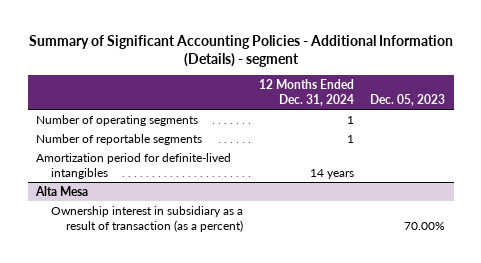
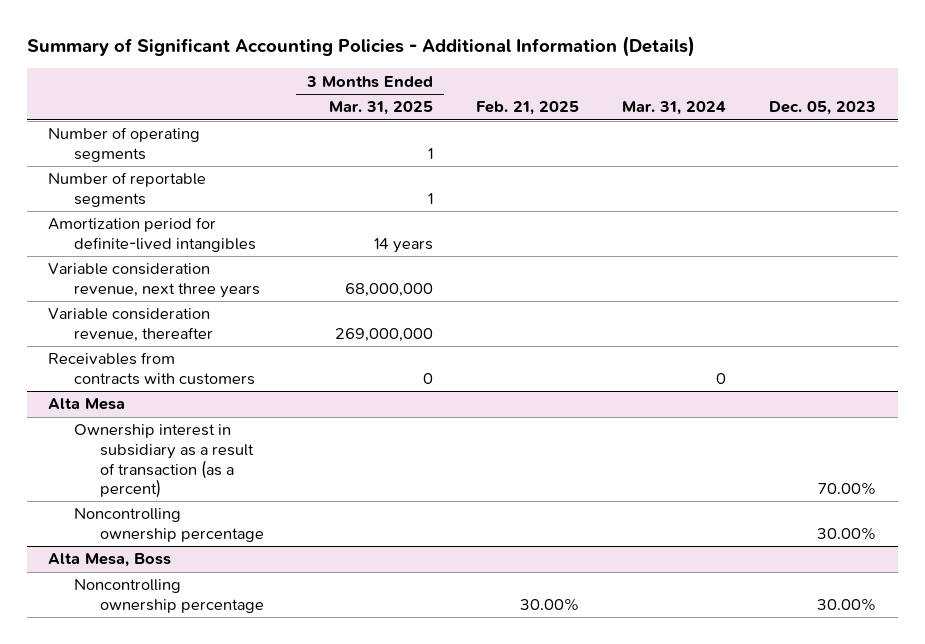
- Summary of Significant Accounting Policies - Additional Information (Details) - segment
+ Summary of Significant Accounting Policies - Additional Information (Details)
- | 12 Months Ended Dec. 31, 2024 | Dec. 05, 2023
+ | 3 Months Ended Mar. 31, 2025 | Feb. 21, 2025 | Mar. 31, 2024 | Dec. 05, 2023
+ Variable consideration revenue, next three years | 68,000,000 | | |
+ Variable consideration revenue, thereafter | 269,000,000 | | |
+ Receivables from contracts with customers | 0 | | 0 |
@ Alta Mesa
+ Noncontrolling ownership percentage | | | | 30.00%
+ Alta Mesa, Boss
+ Noncontrolling ownership percentage | | 30.00% | | 30.00%

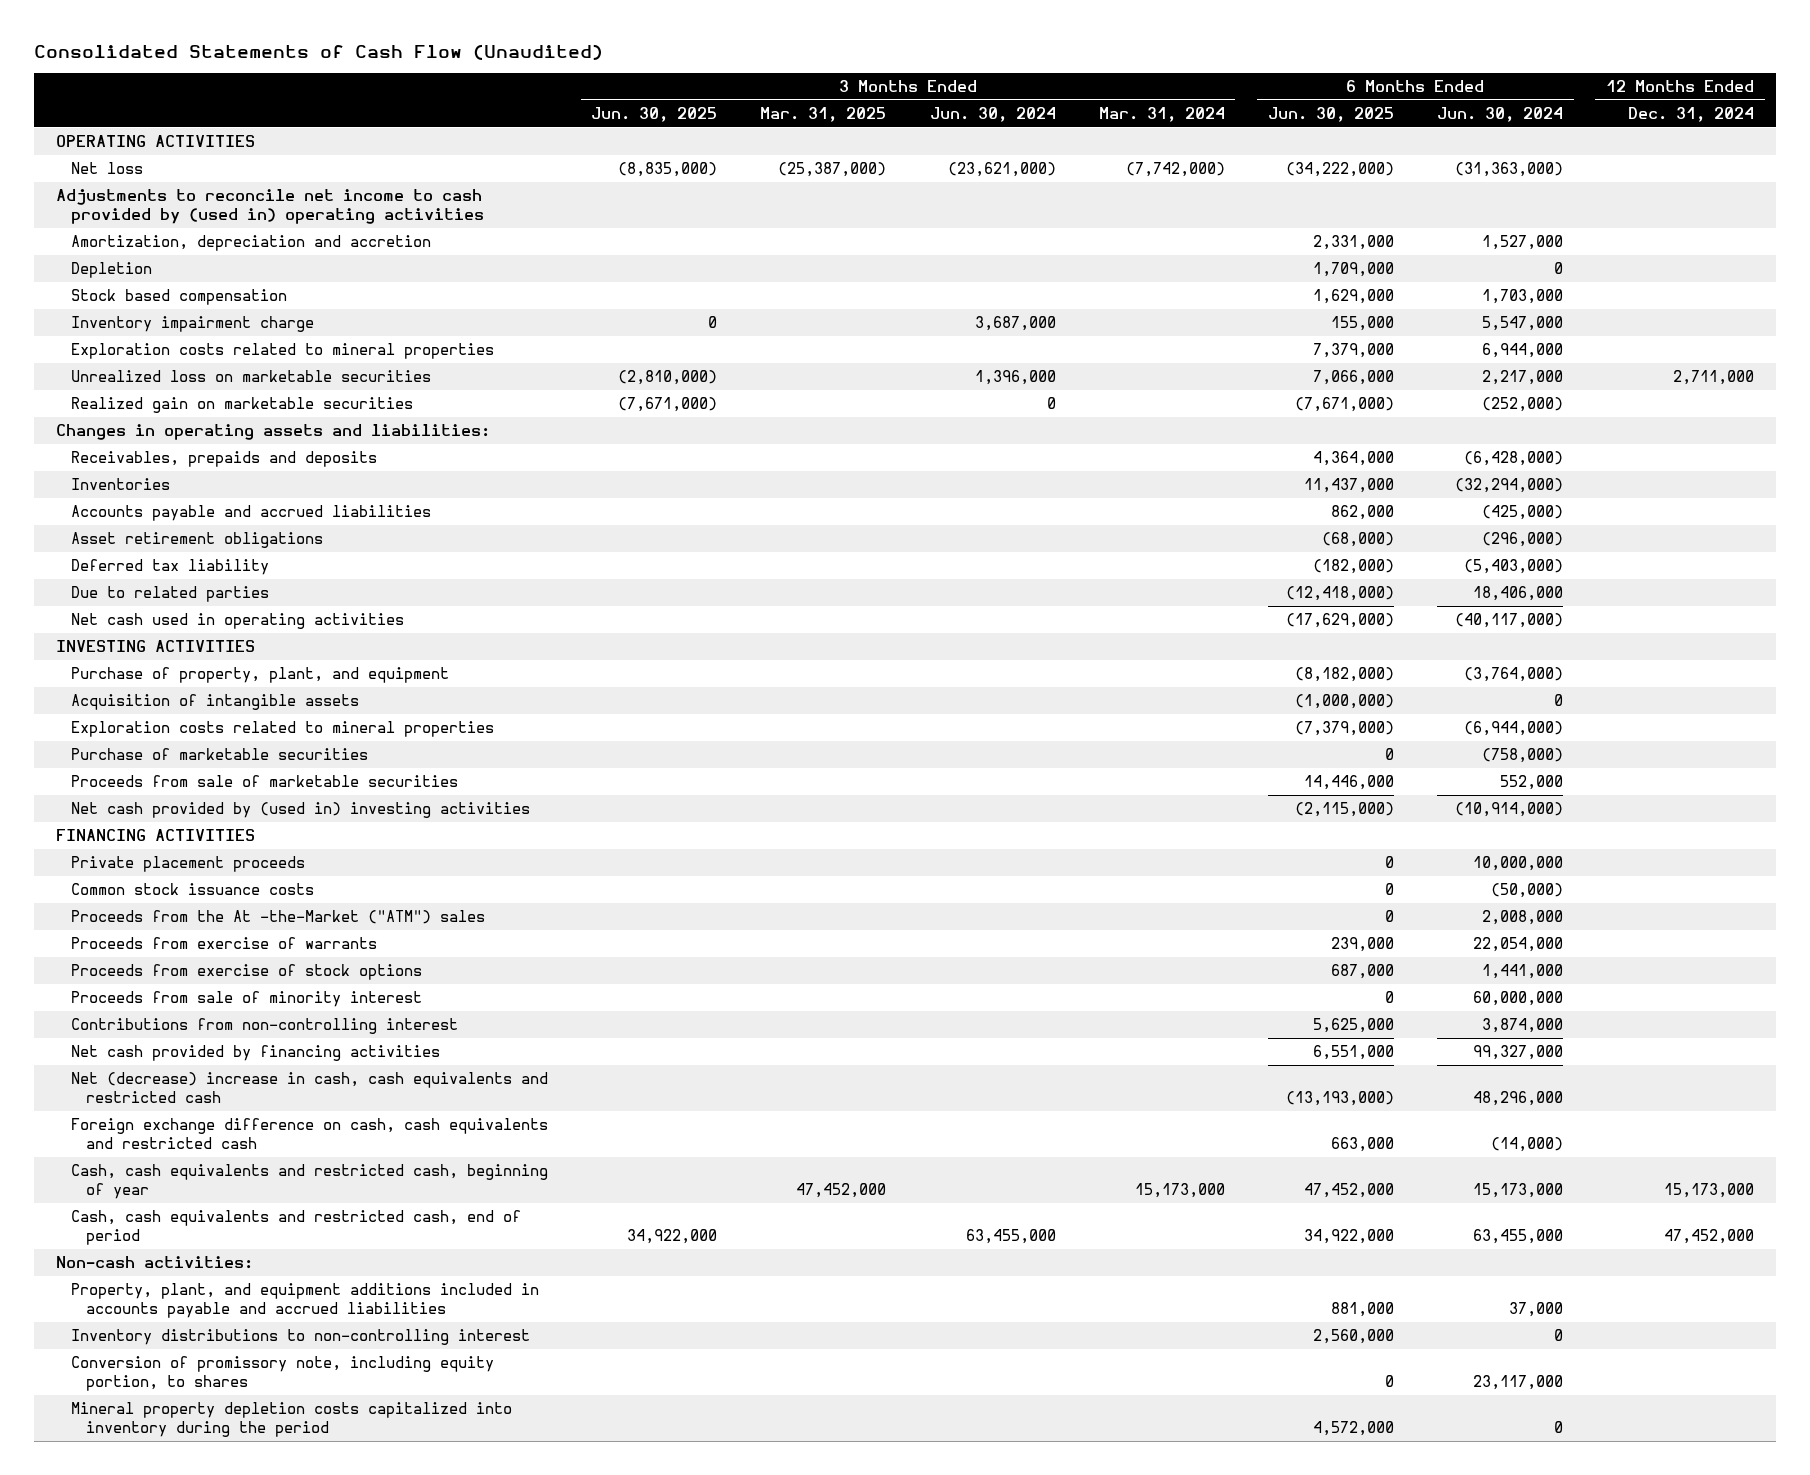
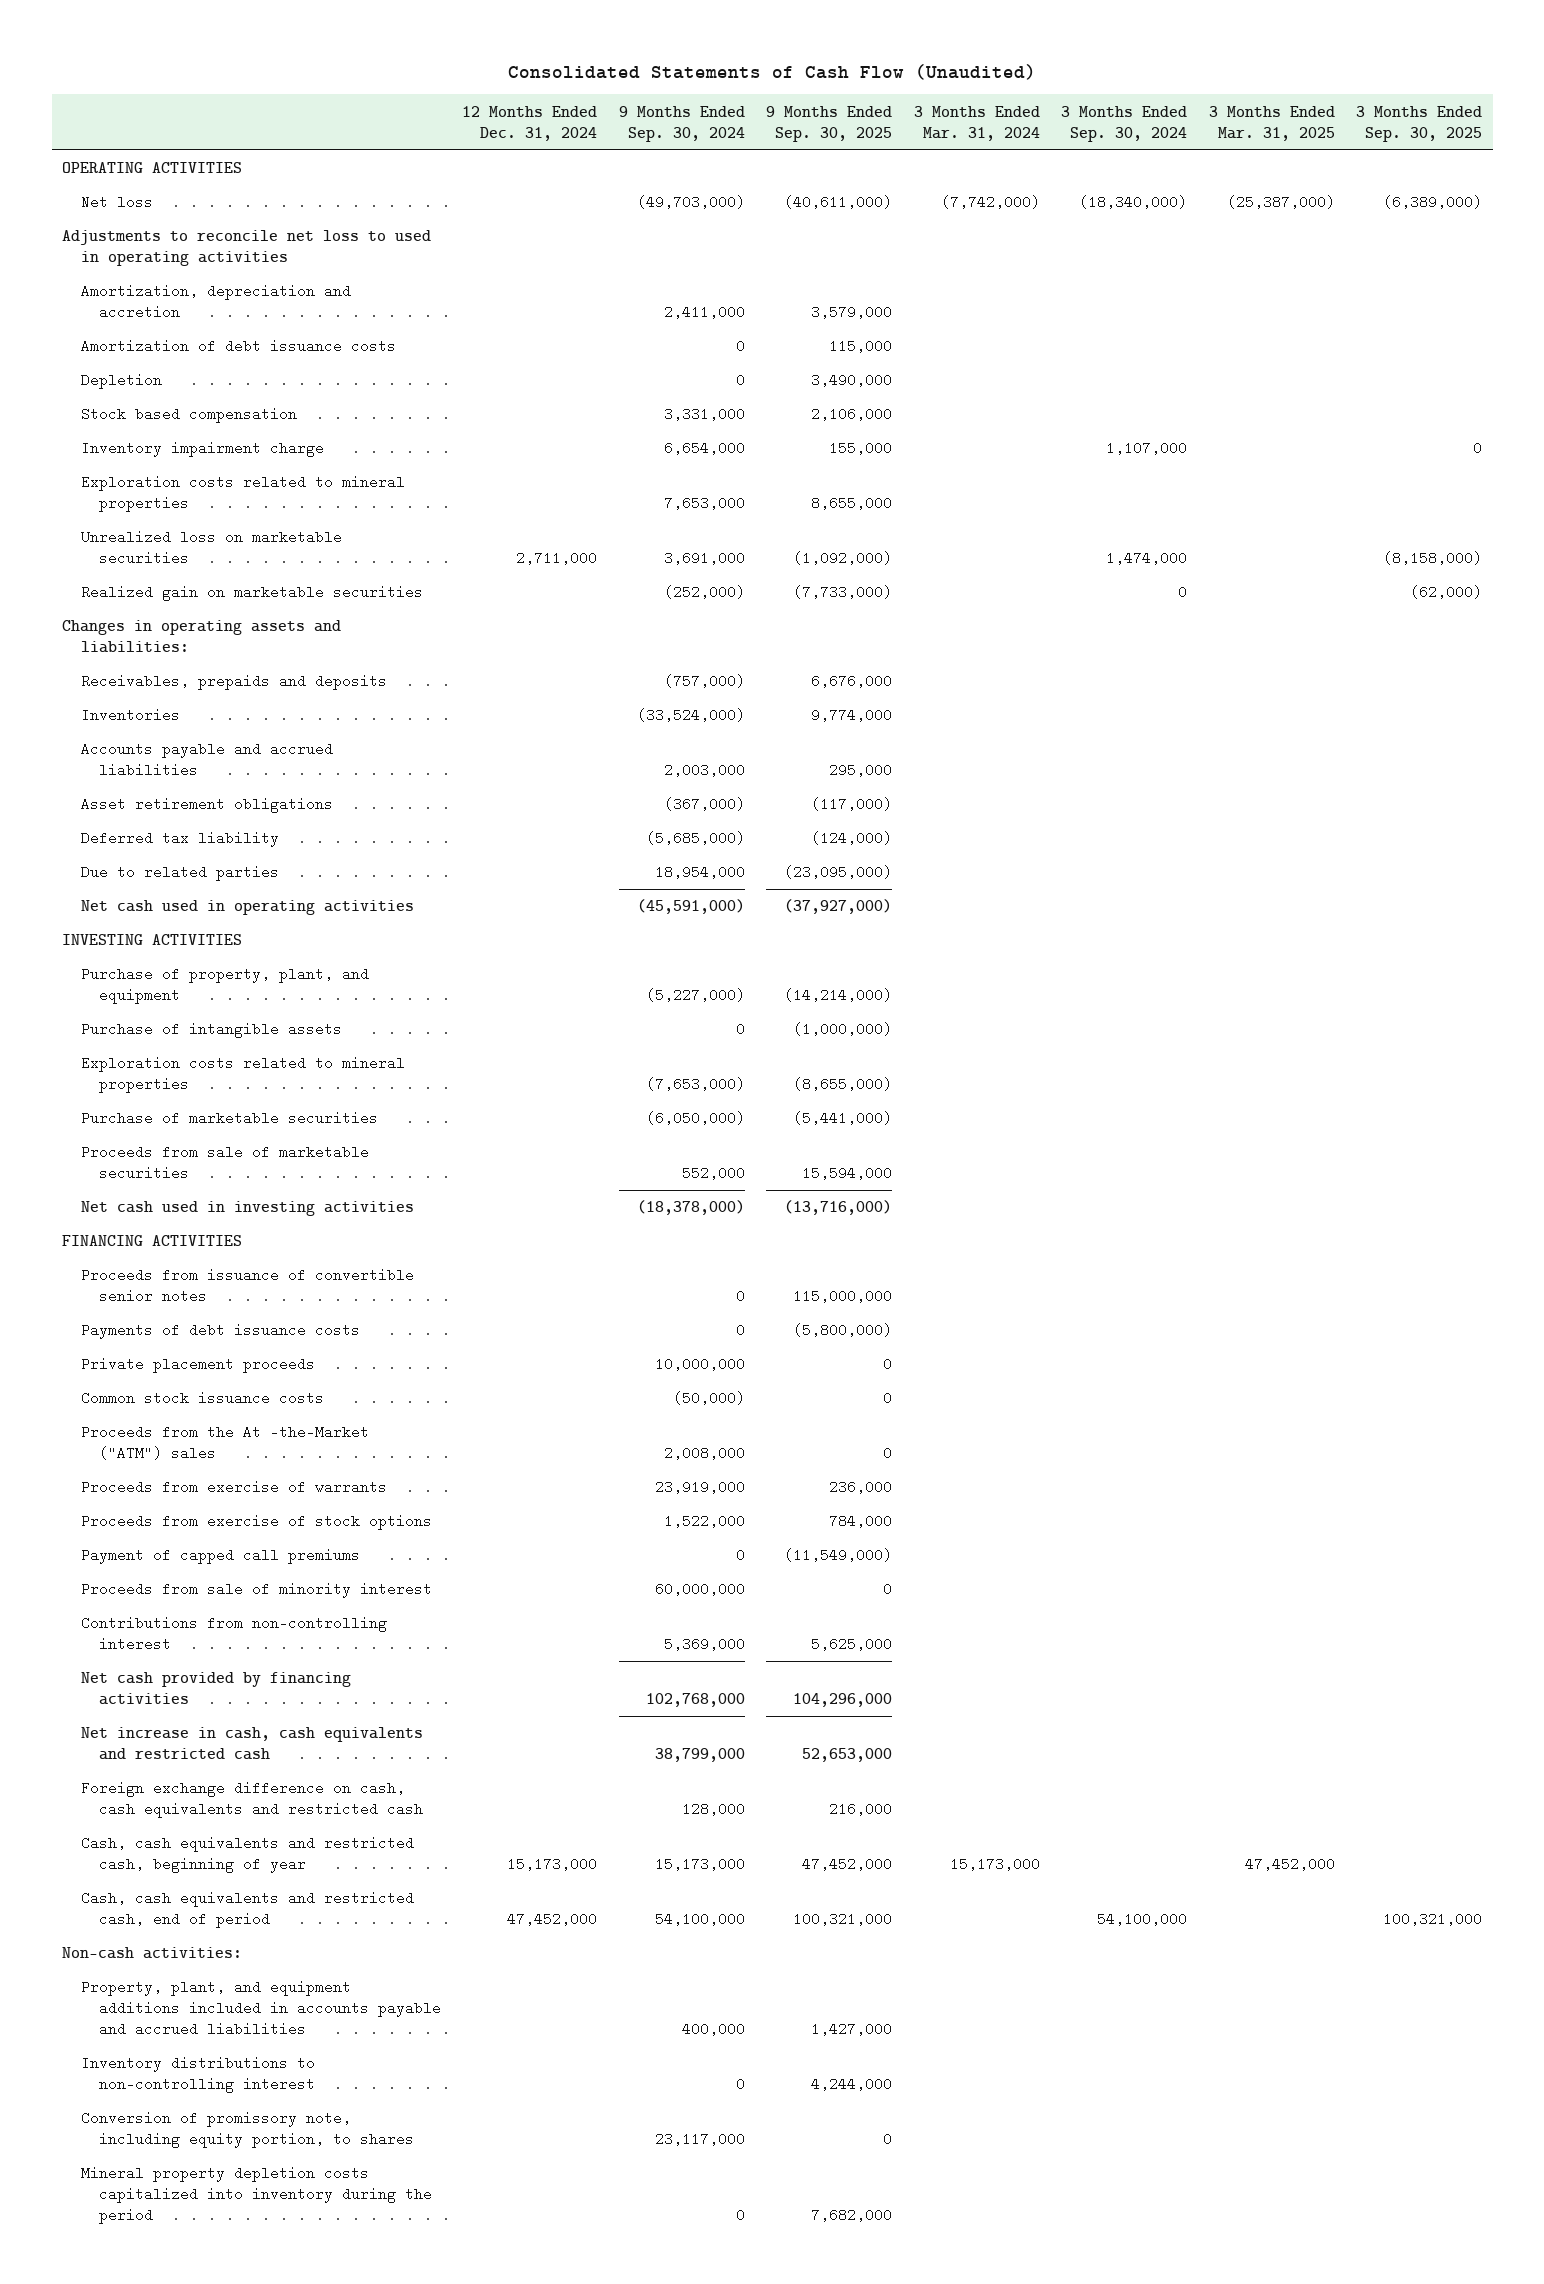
- | 3 Months Ended Jun. 30, 2025 | 3 Months Ended Mar. 31, 2025 | 3 Months Ended Jun. 30, 2024 | 3 Months Ended Mar. 31, 2024 | 6 Months Ended Jun. 30, 2025 | 6 Months Ended Jun. 30, 2024 | 12 Months Ended Dec. 31, 2024
+ | 12 Months Ended Dec. 31, 2024 | 9 Months Ended Sep. 30, 2024 | 9 Months Ended Sep. 30, 2025 | 3 Months Ended Mar. 31, 2024 | 3 Months Ended Sep. 30, 2024 | 3 Months Ended Mar. 31, 2025 | 3 Months Ended Sep. 30, 2025
- Adjustments to reconcile net income to cash provided by (used in) operating activities
+ Adjustments to reconcile net loss to used in operating activities
+ Amortization of debt issuance costs | | 0 | 115,000 | | | |
- Acquisition of intangible assets | | | | | (1,000,000) | 0 |
+ Purchase of intangible assets | | 0 | (1,000,000) | | | |
- Net cash provided by (used in) investing activities | | | | | (2,115,000) | (10,914,000) |
+ Net cash used in investing activities | | (18,378,000) | (13,716,000) | | | |
+ Proceeds from issuance of convertible senior notes | | 0 | 115,000,000 | | | |
+ Payments of debt issuance costs | | 0 | (5,800,000) | | | |
+ Payment of capped call premiums | | 0 | (11,549,000) | | | |
- Net (decrease) increase in cash, cash equivalents and restricted cash | | | | | (13,193,000) | 48,296,000 |
+ Net increase in cash, cash equivalents and restricted cash | | 38,799,000 | 52,653,000 | | | |

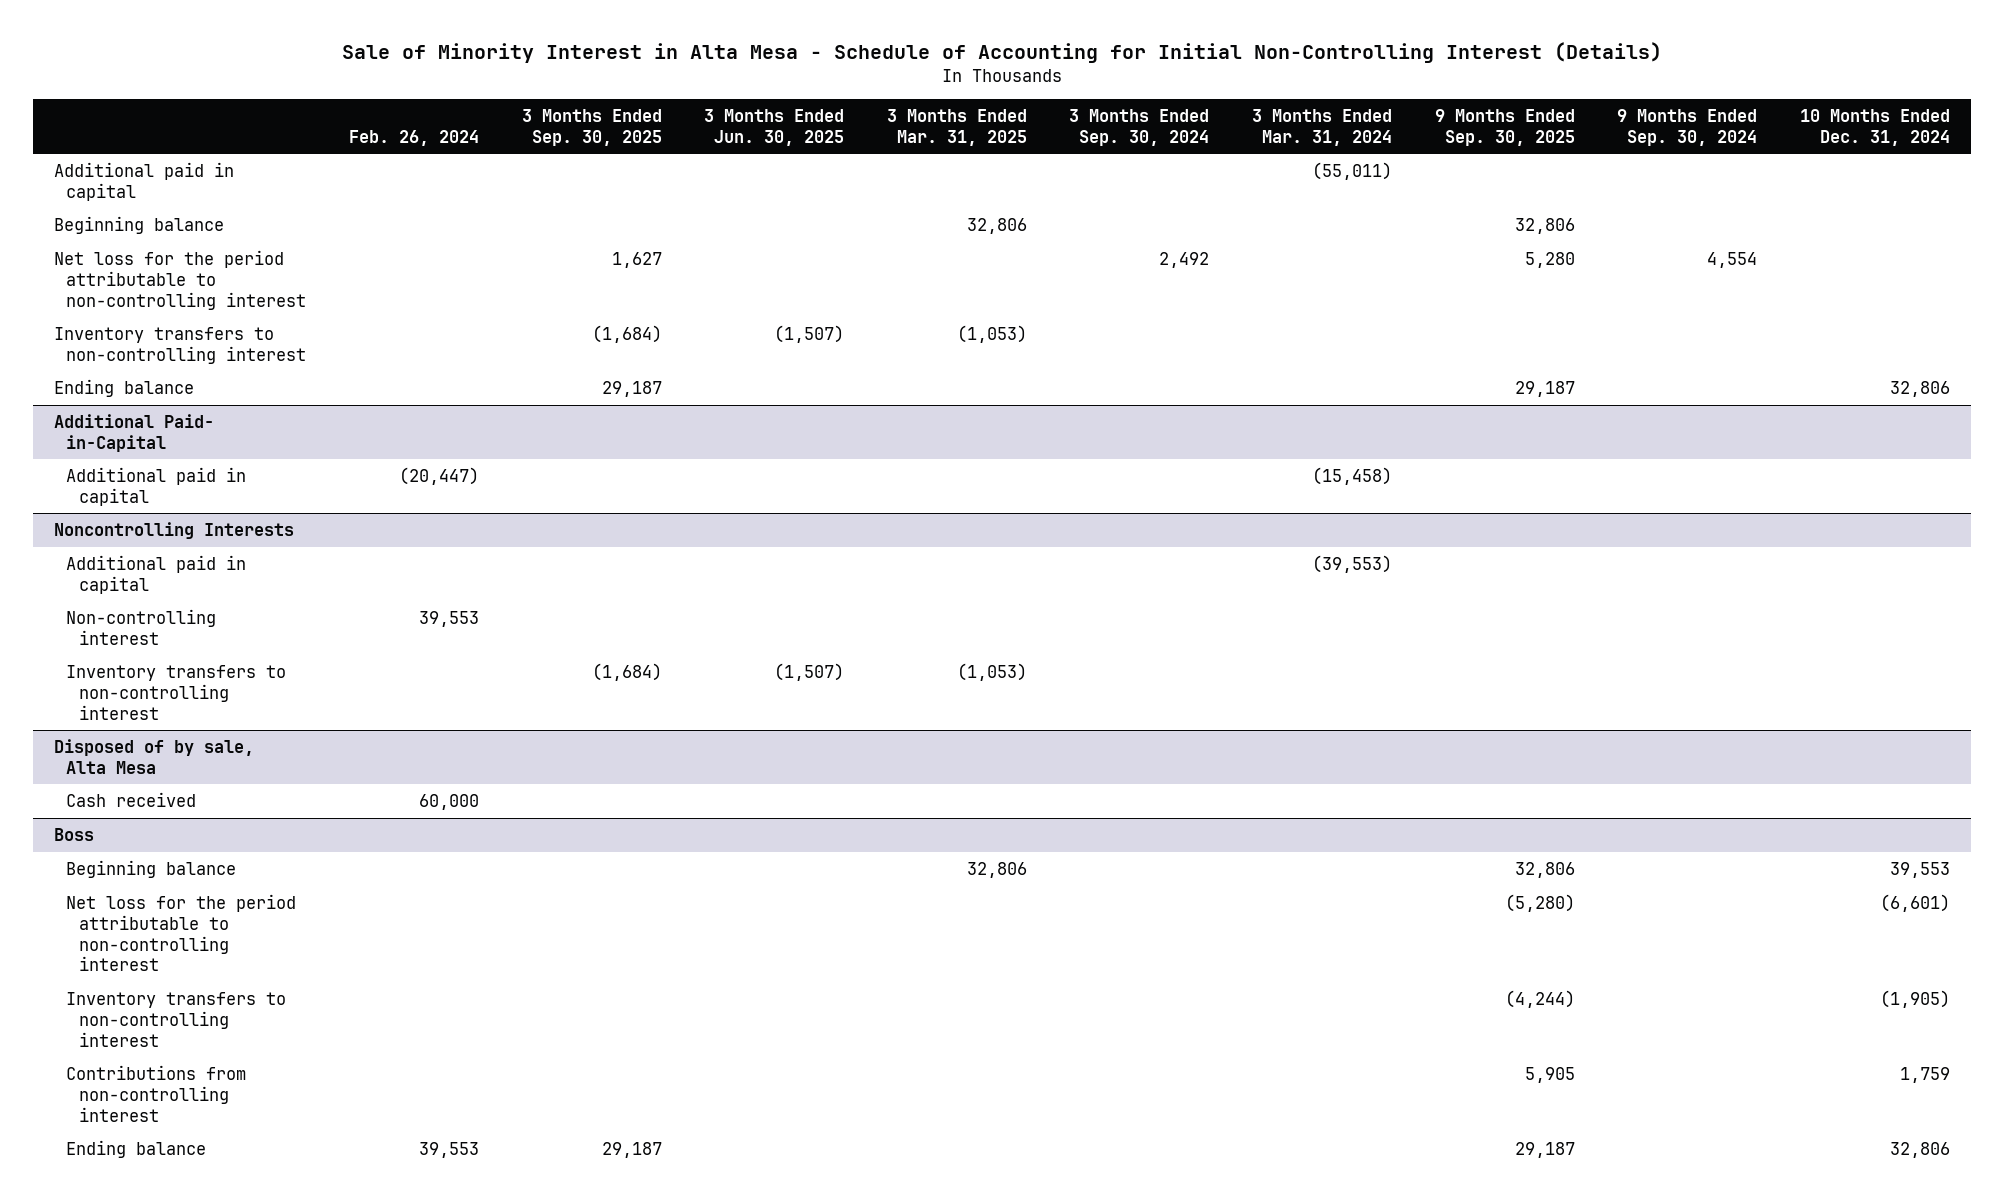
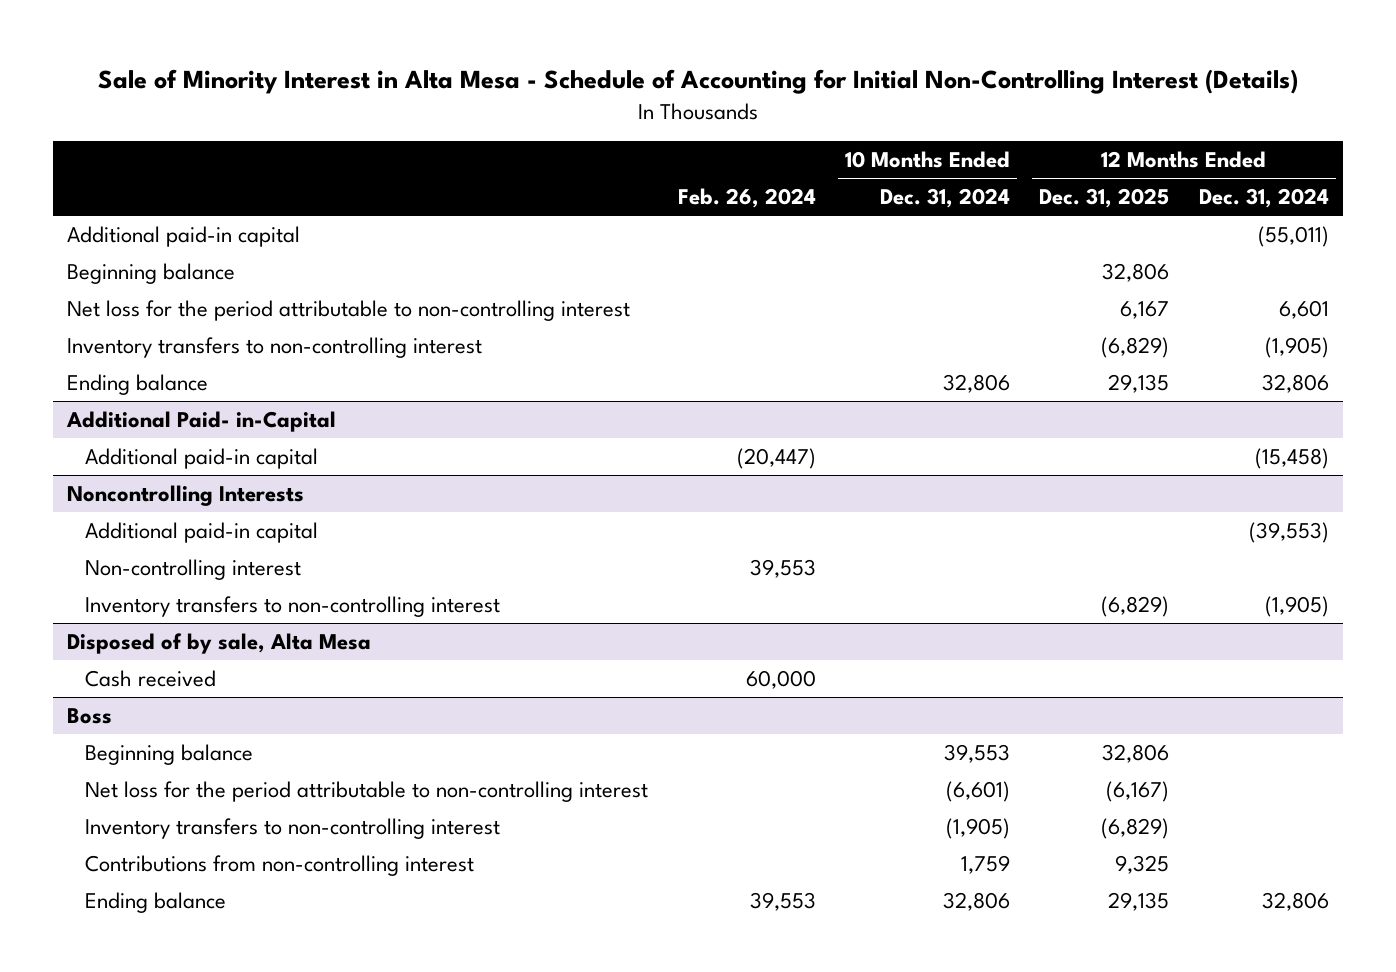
- | Feb. 26, 2024 | 3 Months Ended Sep. 30, 2025 | 3 Months Ended Jun. 30, 2025 | 3 Months Ended Mar. 31, 2025 | 3 Months Ended Sep. 30, 2024 | 3 Months Ended Mar. 31, 2024 | 9 Months Ended Sep. 30, 2025 | 9 Months Ended Sep. 30, 2024 | 10 Months Ended Dec. 31, 2024
+ | Feb. 26, 2024 | 10 Months Ended Dec. 31, 2024 | 12 Months Ended Dec. 31, 2025 | 12 Months Ended Dec. 31, 2024
- Additional paid in capital | | | | | | (55,011) | | |
+ Additional paid-in capital | | | | (55,011)
@ Additional Paid- in-Capital
- Additional paid in capital | (20,447) | | | | | (15,458) | | |
+ Additional paid-in capital | (20,447) | | | (15,458)
@ Noncontrolling Interests
- Additional paid in capital | | | | | | (39,553) | | |
+ Additional paid-in capital | | | | (39,553)

